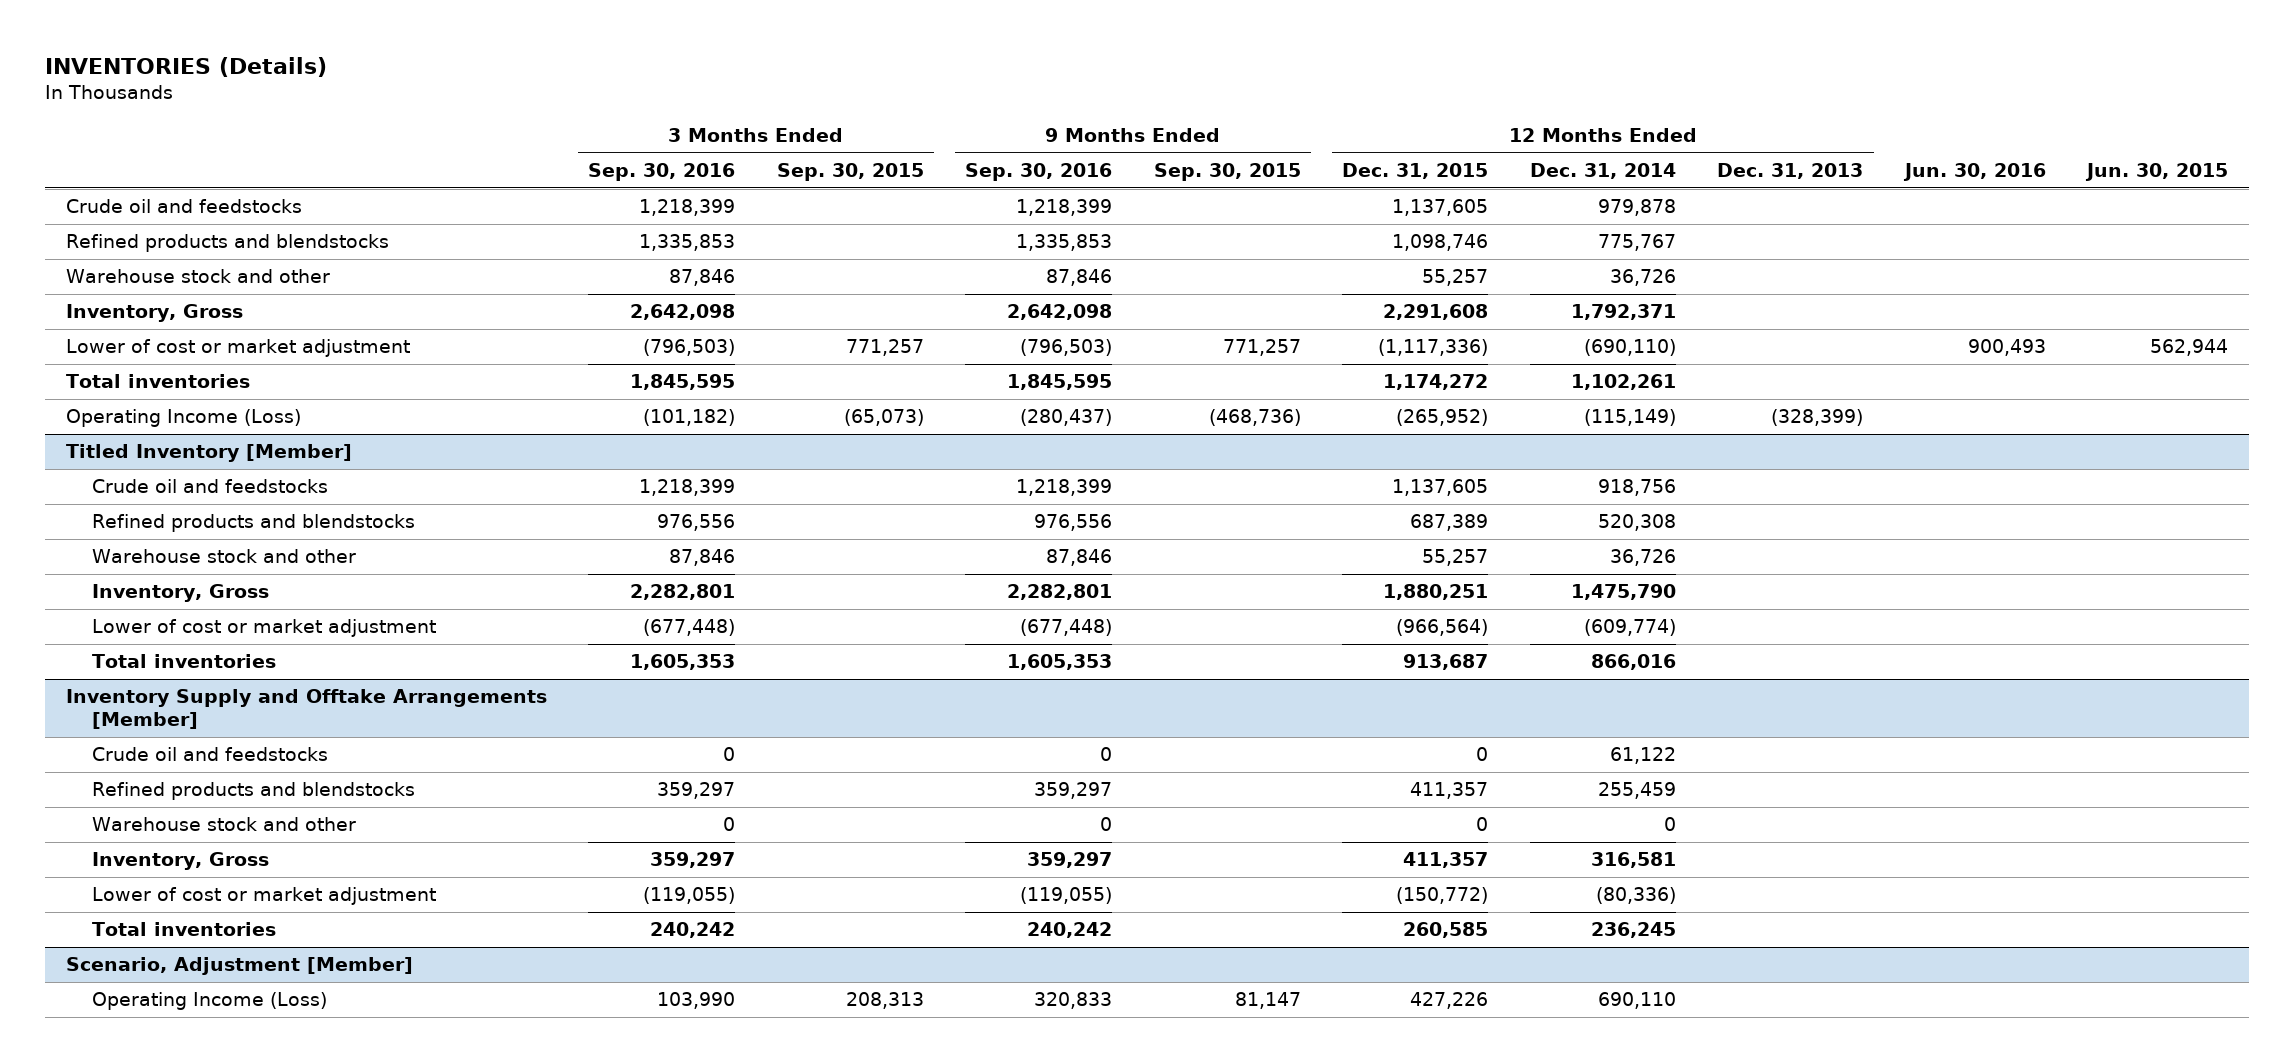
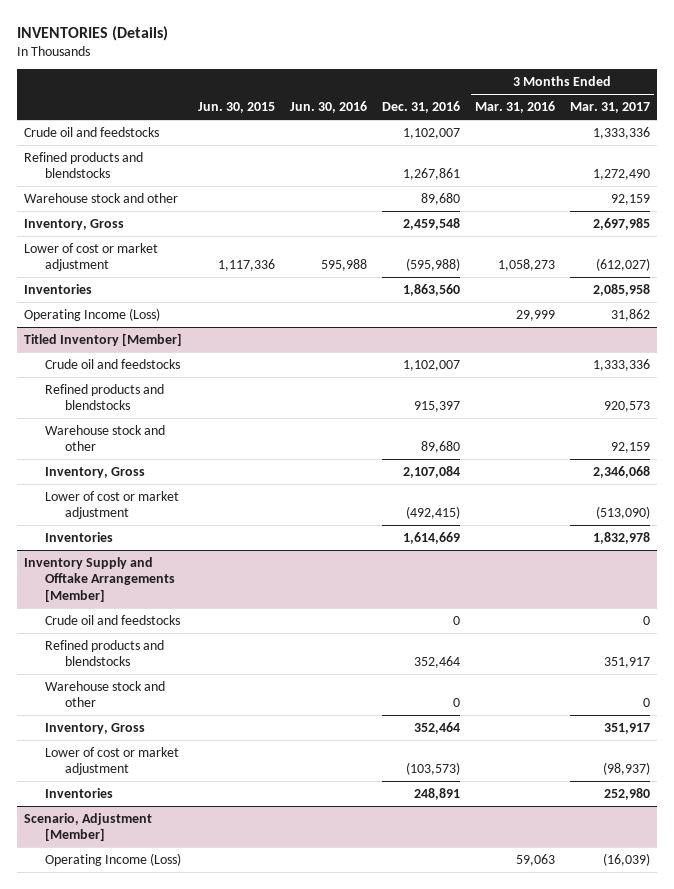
- | 3 Months Ended Sep. 30, 2016 | 3 Months Ended Sep. 30, 2015 | 9 Months Ended Sep. 30, 2016 | 9 Months Ended Sep. 30, 2015 | 12 Months Ended Dec. 31, 2015 | 12 Months Ended Dec. 31, 2014 | 12 Months Ended Dec. 31, 2013 | Jun. 30, 2016 | Jun. 30, 2015
+ | Jun. 30, 2015 | Jun. 30, 2016 | Dec. 31, 2016 | 3 Months Ended Mar. 31, 2016 | 3 Months Ended Mar. 31, 2017
- Lower of cost or market adjustment | (796,503) | 771,257 | (796,503) | 771,257 | (1,117,336) | (690,110) | | 900,493 | 562,944
- Total inventories | 1,845,595 | | 1,845,595 | | 1,174,272 | 1,102,261 | | |
+ Lower of cost or market adjustment | 1,117,336 | 595,988 | (595,988) | 1,058,273 | (612,027)
+ Inventories | | | 1,863,560 | | 2,085,958
@ Titled Inventory [Member]
- Total inventories | 1,605,353 | | 1,605,353 | | 913,687 | 866,016 | | |
+ Inventories | | | 1,614,669 | | 1,832,978
@ Inventory Supply and Offtake Arrangements [Member]
- Total inventories | 240,242 | | 240,242 | | 260,585 | 236,245 | | |
+ Inventories | | | 248,891 | | 252,980

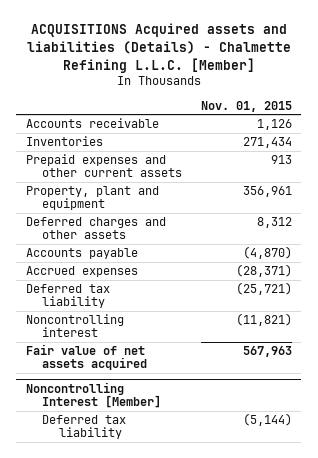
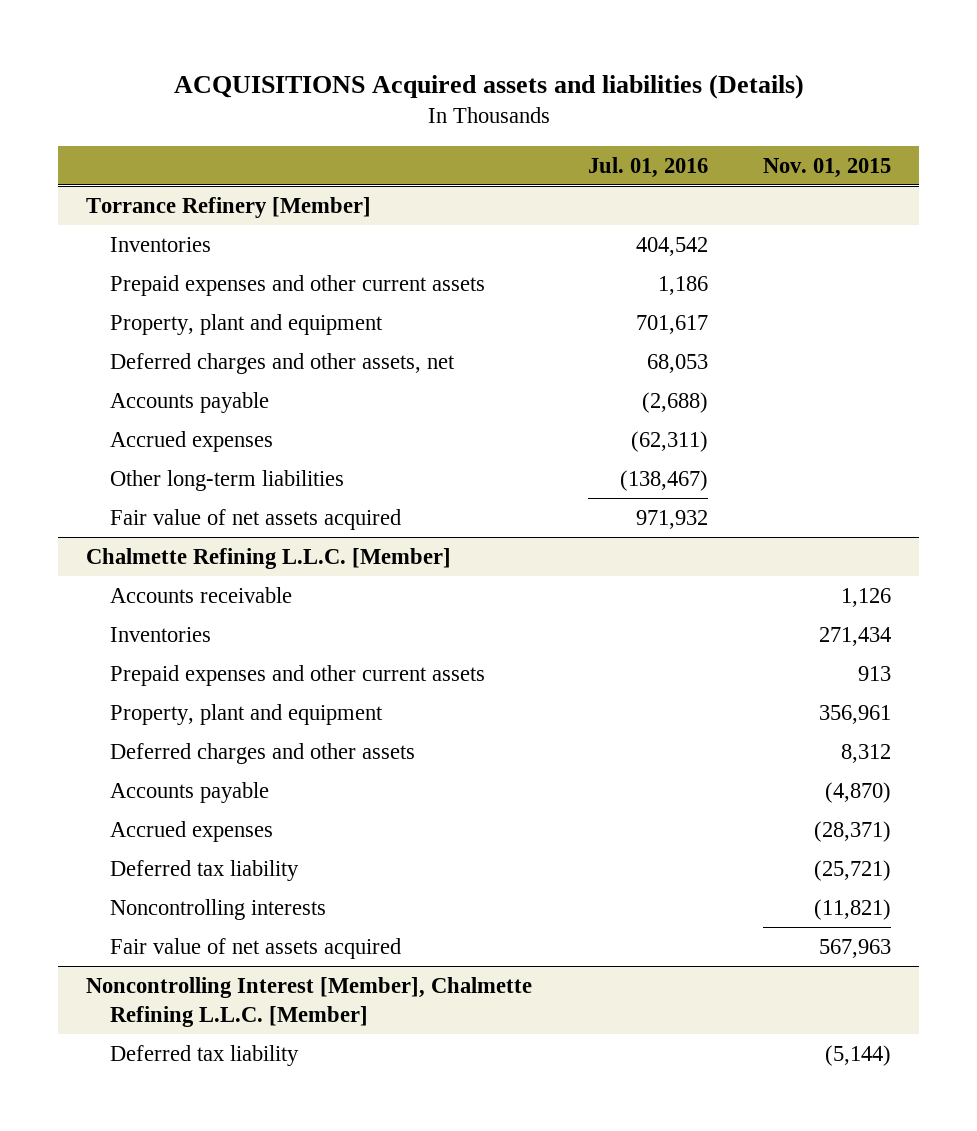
- ACQUISITIONS Acquired assets and liabilities (Details) - Chalmette Refining L.L.C. [Member]
+ ACQUISITIONS Acquired assets and liabilities (Details)
- | Nov. 01, 2015
+ | Jul. 01, 2016 | Nov. 01, 2015
+ Torrance Refinery [Member]
+ Inventories | 404,542 |
+ Prepaid expenses and other current assets | 1,186 |
+ Property, plant and equipment | 701,617 |
+ Deferred charges and other assets, net | 68,053 |
+ Accounts payable | (2,688) |
+ Accrued expenses | (62,311) |
+ Other long-term liabilities | (138,467) |
+ Fair value of net assets acquired | 971,932 |
+ Chalmette Refining L.L.C. [Member]
- Noncontrolling interest | (11,821)
+ Noncontrolling interests | | (11,821)
- Noncontrolling Interest [Member]
+ Noncontrolling Interest [Member], Chalmette Refining L.L.C. [Member]

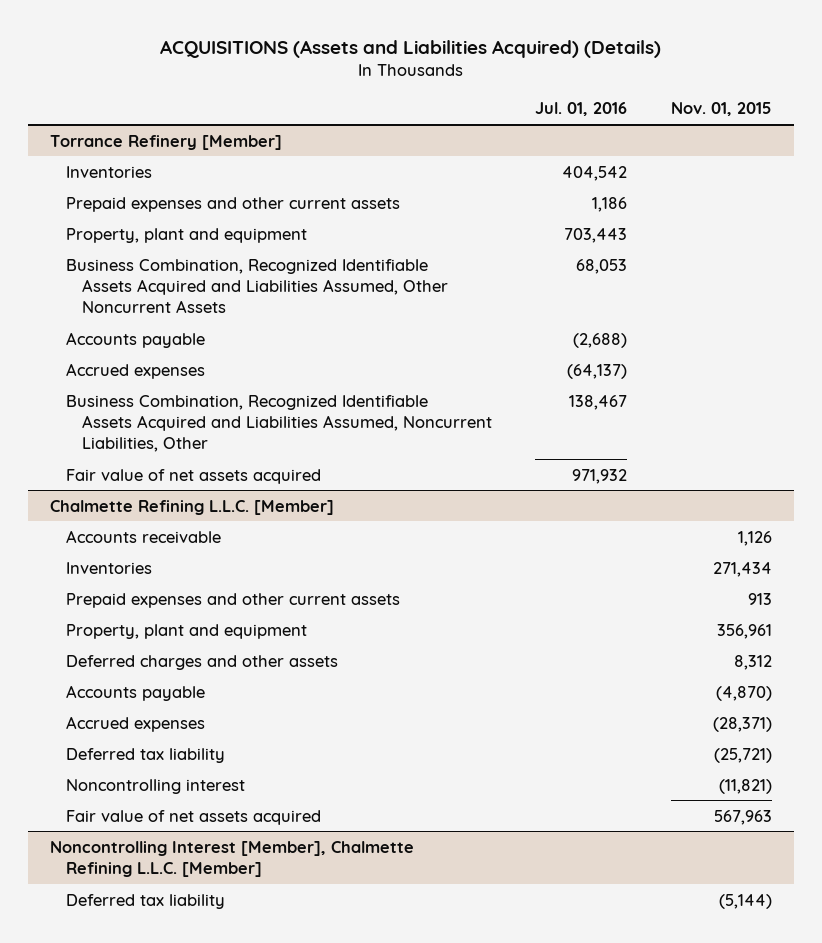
- ACQUISITIONS Acquired assets and liabilities (Details)
+ ACQUISITIONS (Assets and Liabilities Acquired) (Details)
@ Torrance Refinery [Member]
- Property, plant and equipment | 701,617 |
- Deferred charges and other assets, net | 68,053 |
+ Property, plant and equipment | 703,443 |
+ Business Combination, Recognized Identifiable Assets Acquired and Liabilities Assumed, Other Noncurrent Assets | 68,053 |
- Accrued expenses | (62,311) |
- Other long-term liabilities | (138,467) |
+ Accrued expenses | (64,137) |
+ Business Combination, Recognized Identifiable Assets Acquired and Liabilities Assumed, Noncurrent Liabilities, Other | 138,467 |
@ Chalmette Refining L.L.C. [Member]
- Noncontrolling interests | | (11,821)
+ Noncontrolling interest | | (11,821)

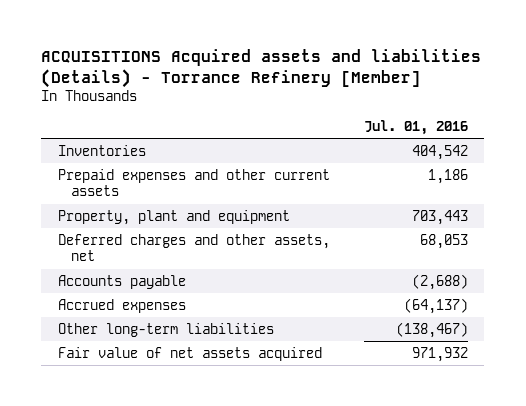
- ACQUISITIONS (Assets and Liabilities Acquired) (Details)
+ ACQUISITIONS Acquired assets and liabilities (Details) - Torrance Refinery [Member]
- | Jul. 01, 2016 | Nov. 01, 2015
+ | Jul. 01, 2016
- Torrance Refinery [Member]
- Business Combination, Recognized Identifiable Assets Acquired and Liabilities Assumed, Other Noncurrent Assets | 68,053 |
+ Deferred charges and other assets, net | 68,053
- Business Combination, Recognized Identifiable Assets Acquired and Liabilities Assumed, Noncurrent Liabilities, Other | 138,467 |
+ Other long-term liabilities | (138,467)
- Chalmette Refining L.L.C. [Member]
- Accounts receivable | | 1,126
- Inventories | | 271,434
- Prepaid expenses and other current assets | | 913
- Property, plant and equipment | | 356,961
- Deferred charges and other assets | | 8,312
- Accounts payable | | (4,870)
- Accrued expenses | | (28,371)
- Deferred tax liability | | (25,721)
- Noncontrolling interest | | (11,821)
- Fair value of net assets acquired | | 567,963
- Noncontrolling Interest [Member], Chalmette Refining L.L.C. [Member]
- Deferred tax liability | | (5,144)

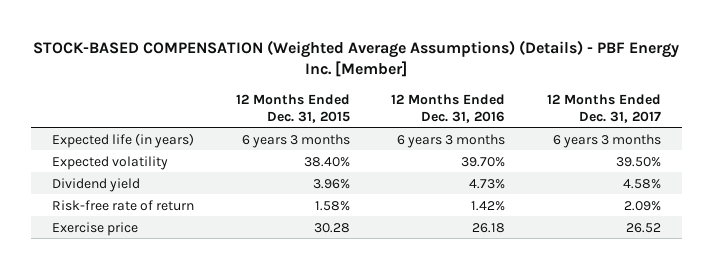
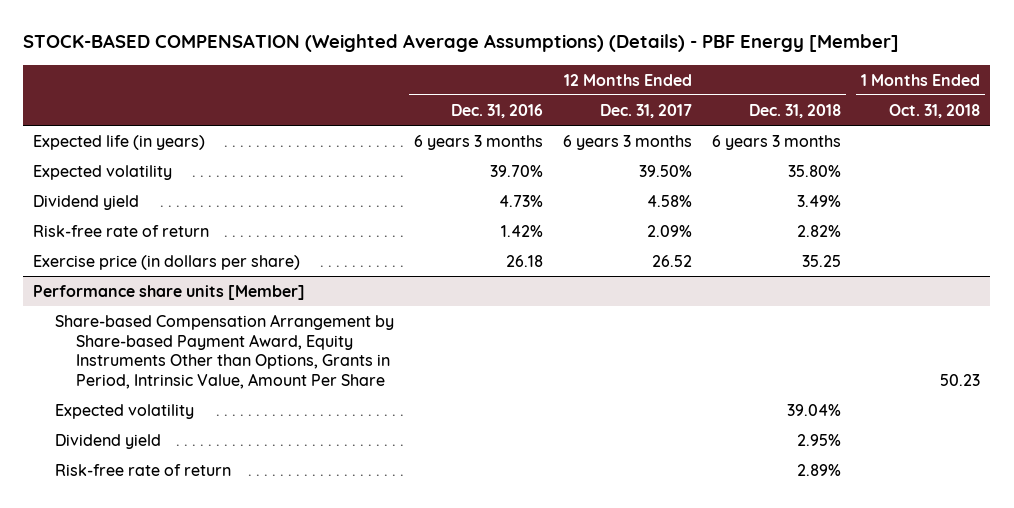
- STOCK-BASED COMPENSATION (Weighted Average Assumptions) (Details) - PBF Energy Inc. [Member]
+ STOCK-BASED COMPENSATION (Weighted Average Assumptions) (Details) - PBF Energy [Member]
- | 12 Months Ended Dec. 31, 2015 | 12 Months Ended Dec. 31, 2016 | 12 Months Ended Dec. 31, 2017
+ | 12 Months Ended Dec. 31, 2016 | 12 Months Ended Dec. 31, 2017 | 12 Months Ended Dec. 31, 2018 | 1 Months Ended Oct. 31, 2018
- Exercise price | 30.28 | 26.18 | 26.52
+ Exercise price (in dollars per share) | 26.18 | 26.52 | 35.25 |
+ Performance share units [Member]
+ Share-based Compensation Arrangement by Share-based Payment Award, Equity Instruments Other than Options, Grants in Period, Intrinsic Value, Amount Per Share | | | | 50.23
+ Expected volatility | | | 39.04% |
+ Dividend yield | | | 2.95% |
+ Risk-free rate of return | | | 2.89% |

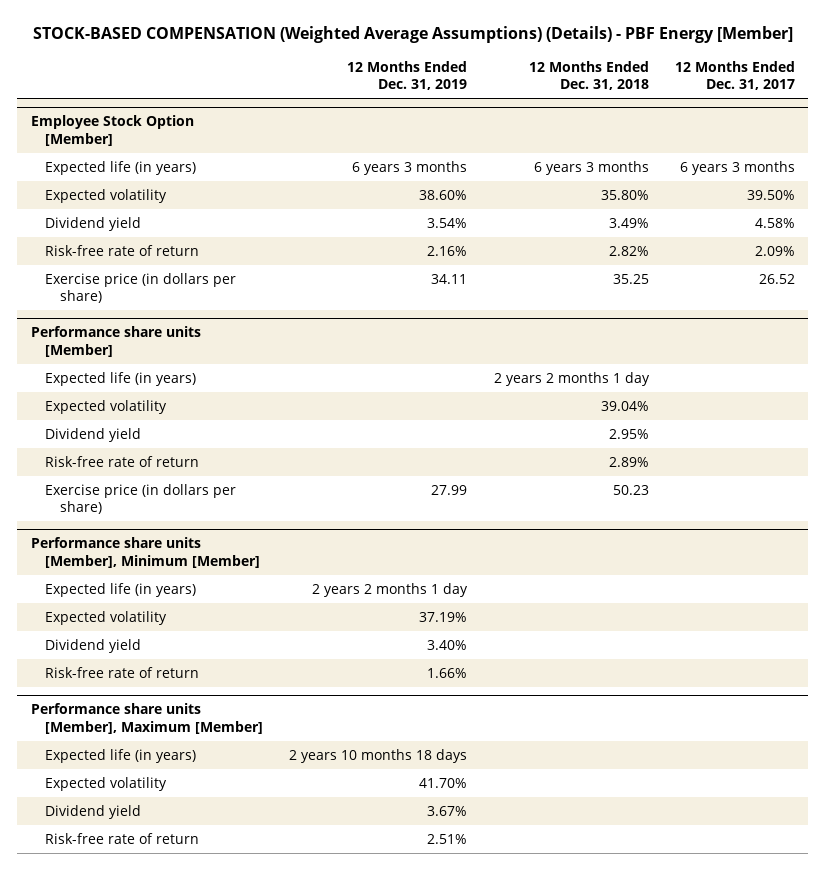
- | 12 Months Ended Dec. 31, 2016 | 12 Months Ended Dec. 31, 2017 | 12 Months Ended Dec. 31, 2018 | 1 Months Ended Oct. 31, 2018
+ | 12 Months Ended Dec. 31, 2019 | 12 Months Ended Dec. 31, 2018 | 12 Months Ended Dec. 31, 2017
+ Employee Stock Option [Member]
@ Performance share units [Member]
- Share-based Compensation Arrangement by Share-based Payment Award, Equity Instruments Other than Options, Grants in Period, Intrinsic Value, Amount Per Share | | | | 50.23
+ Expected life (in years) | | 2 years 2 months 1 day |
+ Exercise price (in dollars per share) | 27.99 | 50.23 |
+ Performance share units [Member], Minimum [Member]
+ Expected life (in years) | 2 years 2 months 1 day | |
+ Expected volatility | 37.19% | |
+ Dividend yield | 3.40% | |
+ Risk-free rate of return | 1.66% | |
+ Performance share units [Member], Maximum [Member]
+ Expected life (in years) | 2 years 10 months 18 days | |
+ Expected volatility | 41.70% | |
+ Dividend yield | 3.67% | |
+ Risk-free rate of return | 2.51% | |

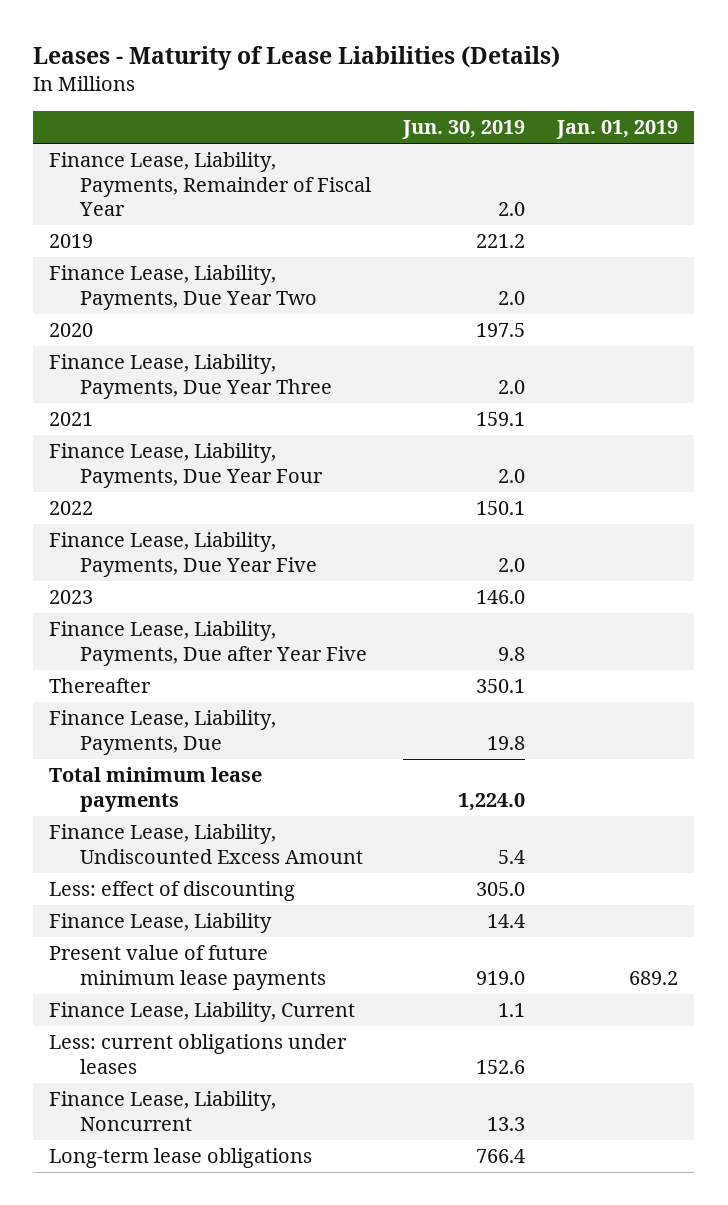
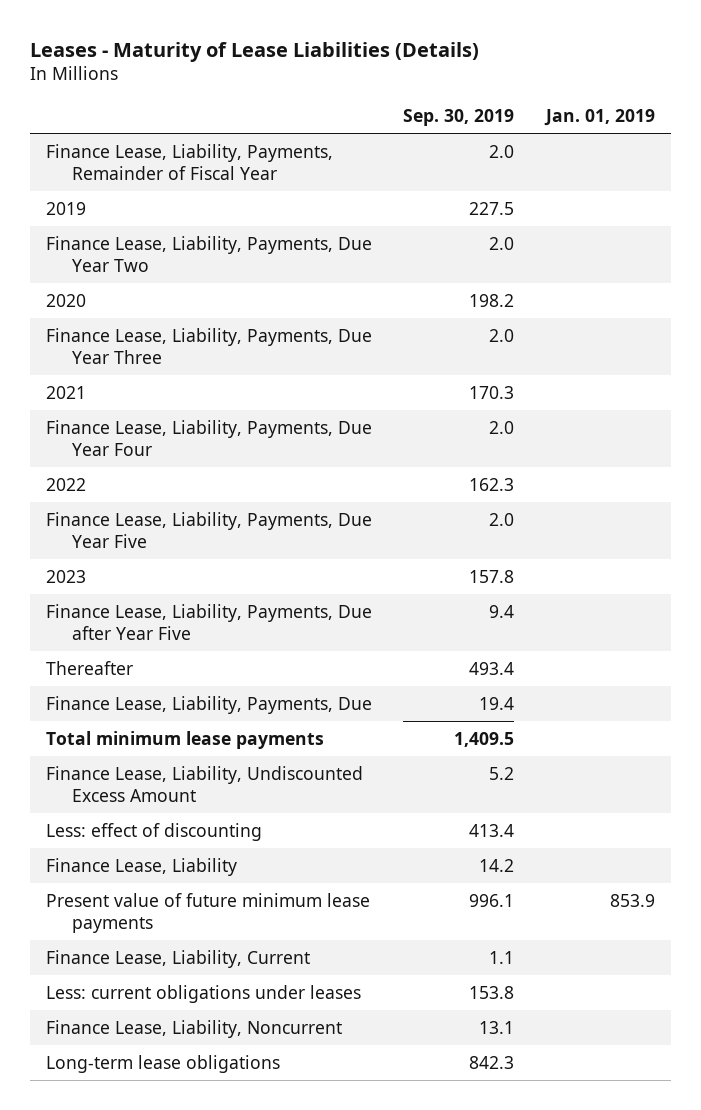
- | Jun. 30, 2019 | Jan. 01, 2019
+ | Sep. 30, 2019 | Jan. 01, 2019
- Present value of future minimum lease payments | 919.0 | 689.2
+ Present value of future minimum lease payments | 996.1 | 853.9

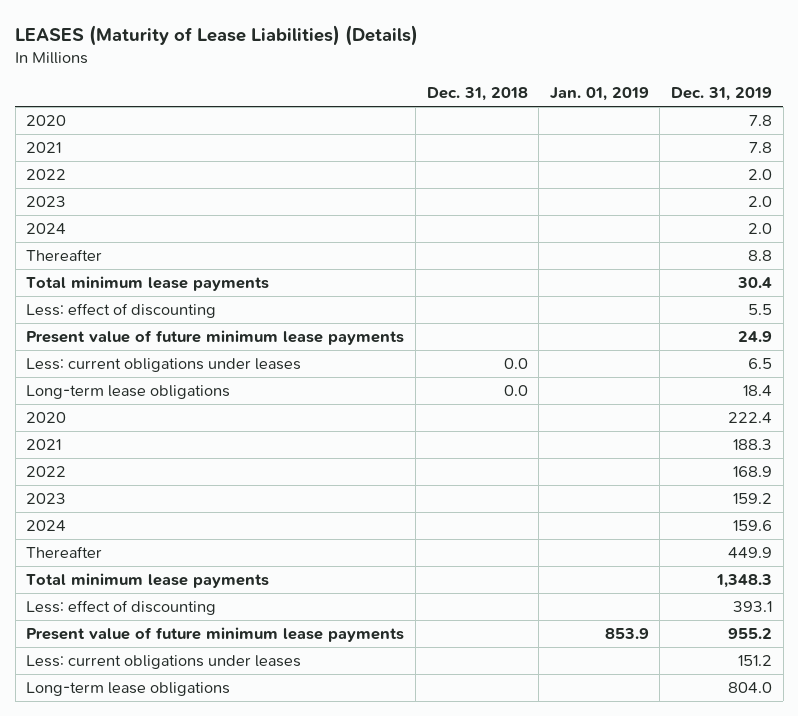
- Leases - Maturity of Lease Liabilities (Details)
+ LEASES (Maturity of Lease Liabilities) (Details)
- | Sep. 30, 2019 | Jan. 01, 2019
+ | Dec. 31, 2018 | Jan. 01, 2019 | Dec. 31, 2019
- Finance Lease, Liability, Payments, Remainder of Fiscal Year | 2.0 |
- 2019 | 227.5 |
- Finance Lease, Liability, Payments, Due Year Two | 2.0 |
- Finance Lease, Liability, Payments, Due Year Three | 2.0 |
- Finance Lease, Liability, Payments, Due Year Four | 2.0 |
- Finance Lease, Liability, Payments, Due Year Five | 2.0 |
- Finance Lease, Liability, Payments, Due after Year Five | 9.4 |
+ 2024 | | | 2.0
- Finance Lease, Liability, Payments, Due | 19.4 |
- Finance Lease, Liability, Undiscounted Excess Amount | 5.2 |
- Finance Lease, Liability | 14.2 |
+ Present value of future minimum lease payments | | | 24.9
+ Less: current obligations under leases | 0.0 | | 6.5
+ Long-term lease obligations | 0.0 | | 18.4
+ 2020 | | | 222.4
+ 2021 | | | 188.3
+ 2022 | | | 168.9
+ 2023 | | | 159.2
+ 2024 | | | 159.6
+ Thereafter | | | 449.9
+ Total minimum lease payments | | | 1,348.3
+ Less: effect of discounting | | | 393.1
- Finance Lease, Liability, Current | 1.1 |
- Finance Lease, Liability, Noncurrent | 13.1 |

